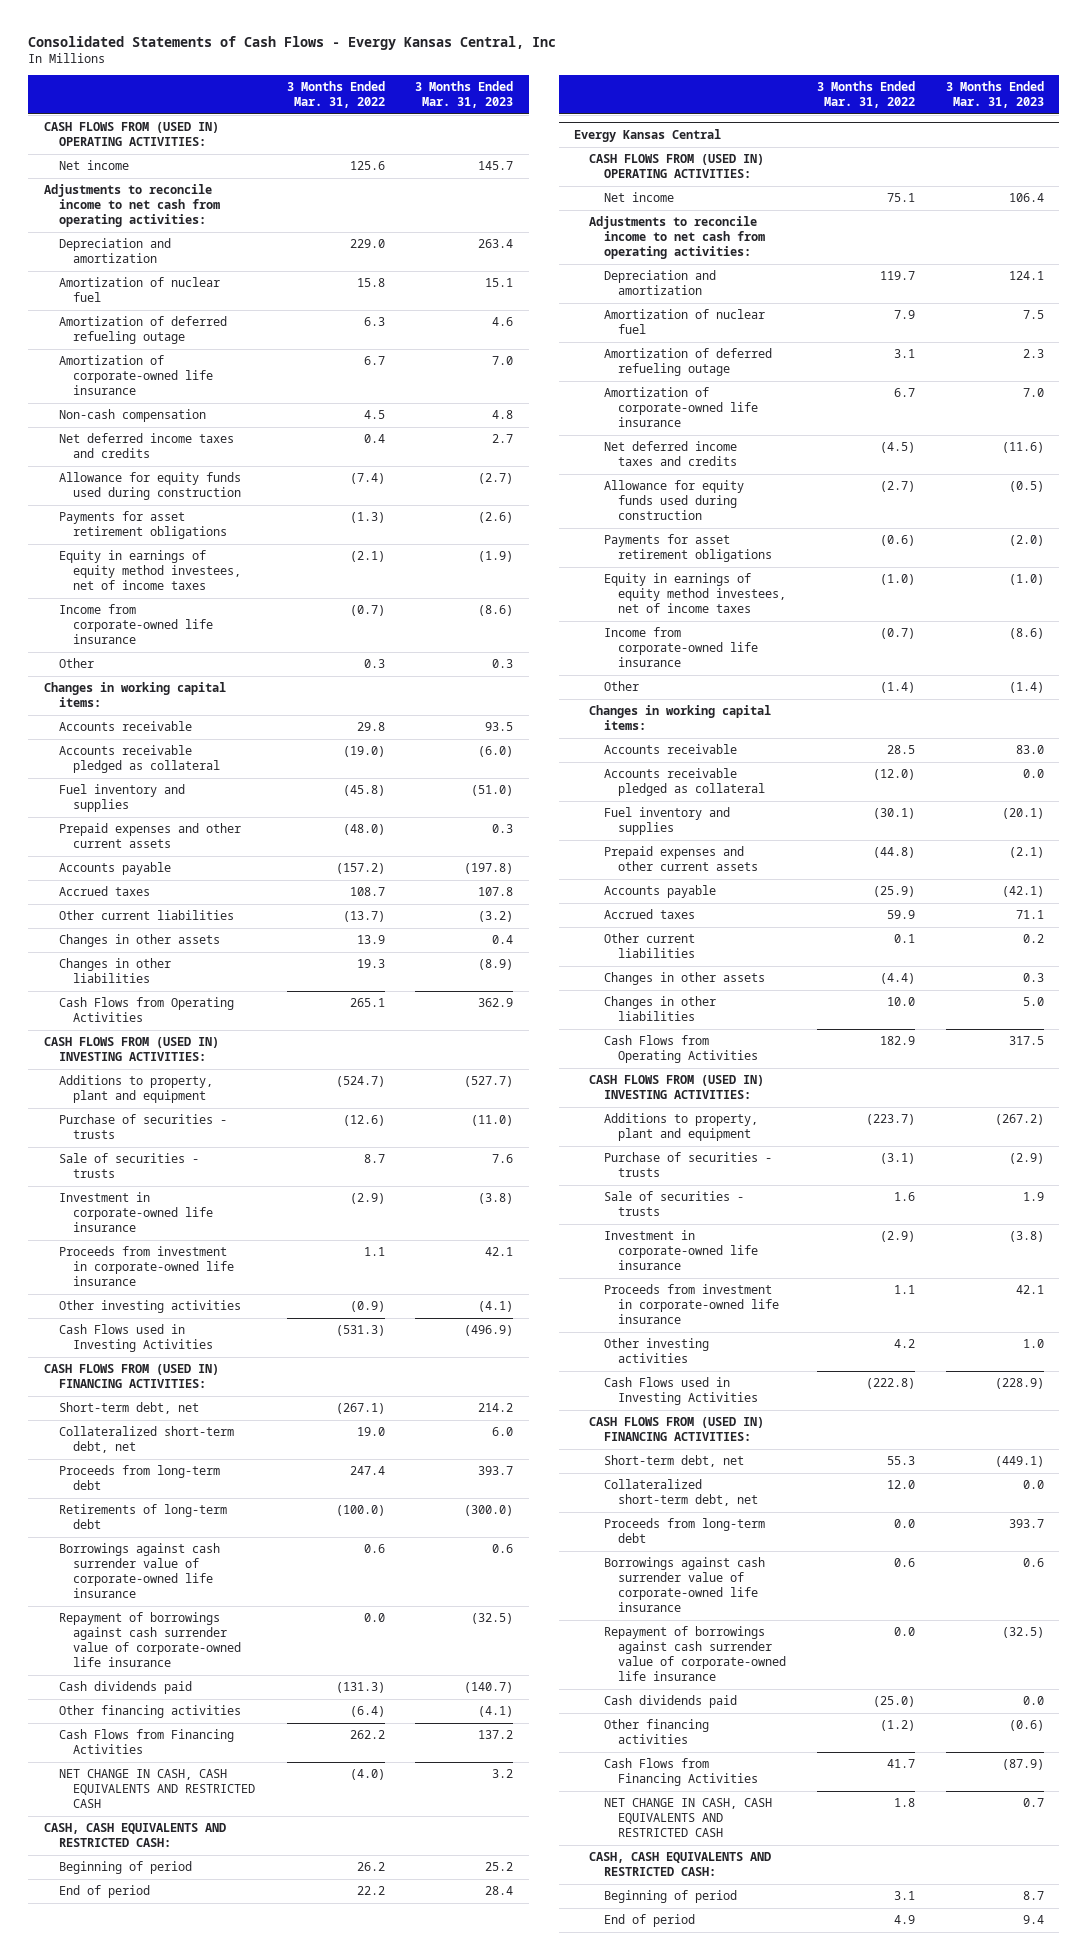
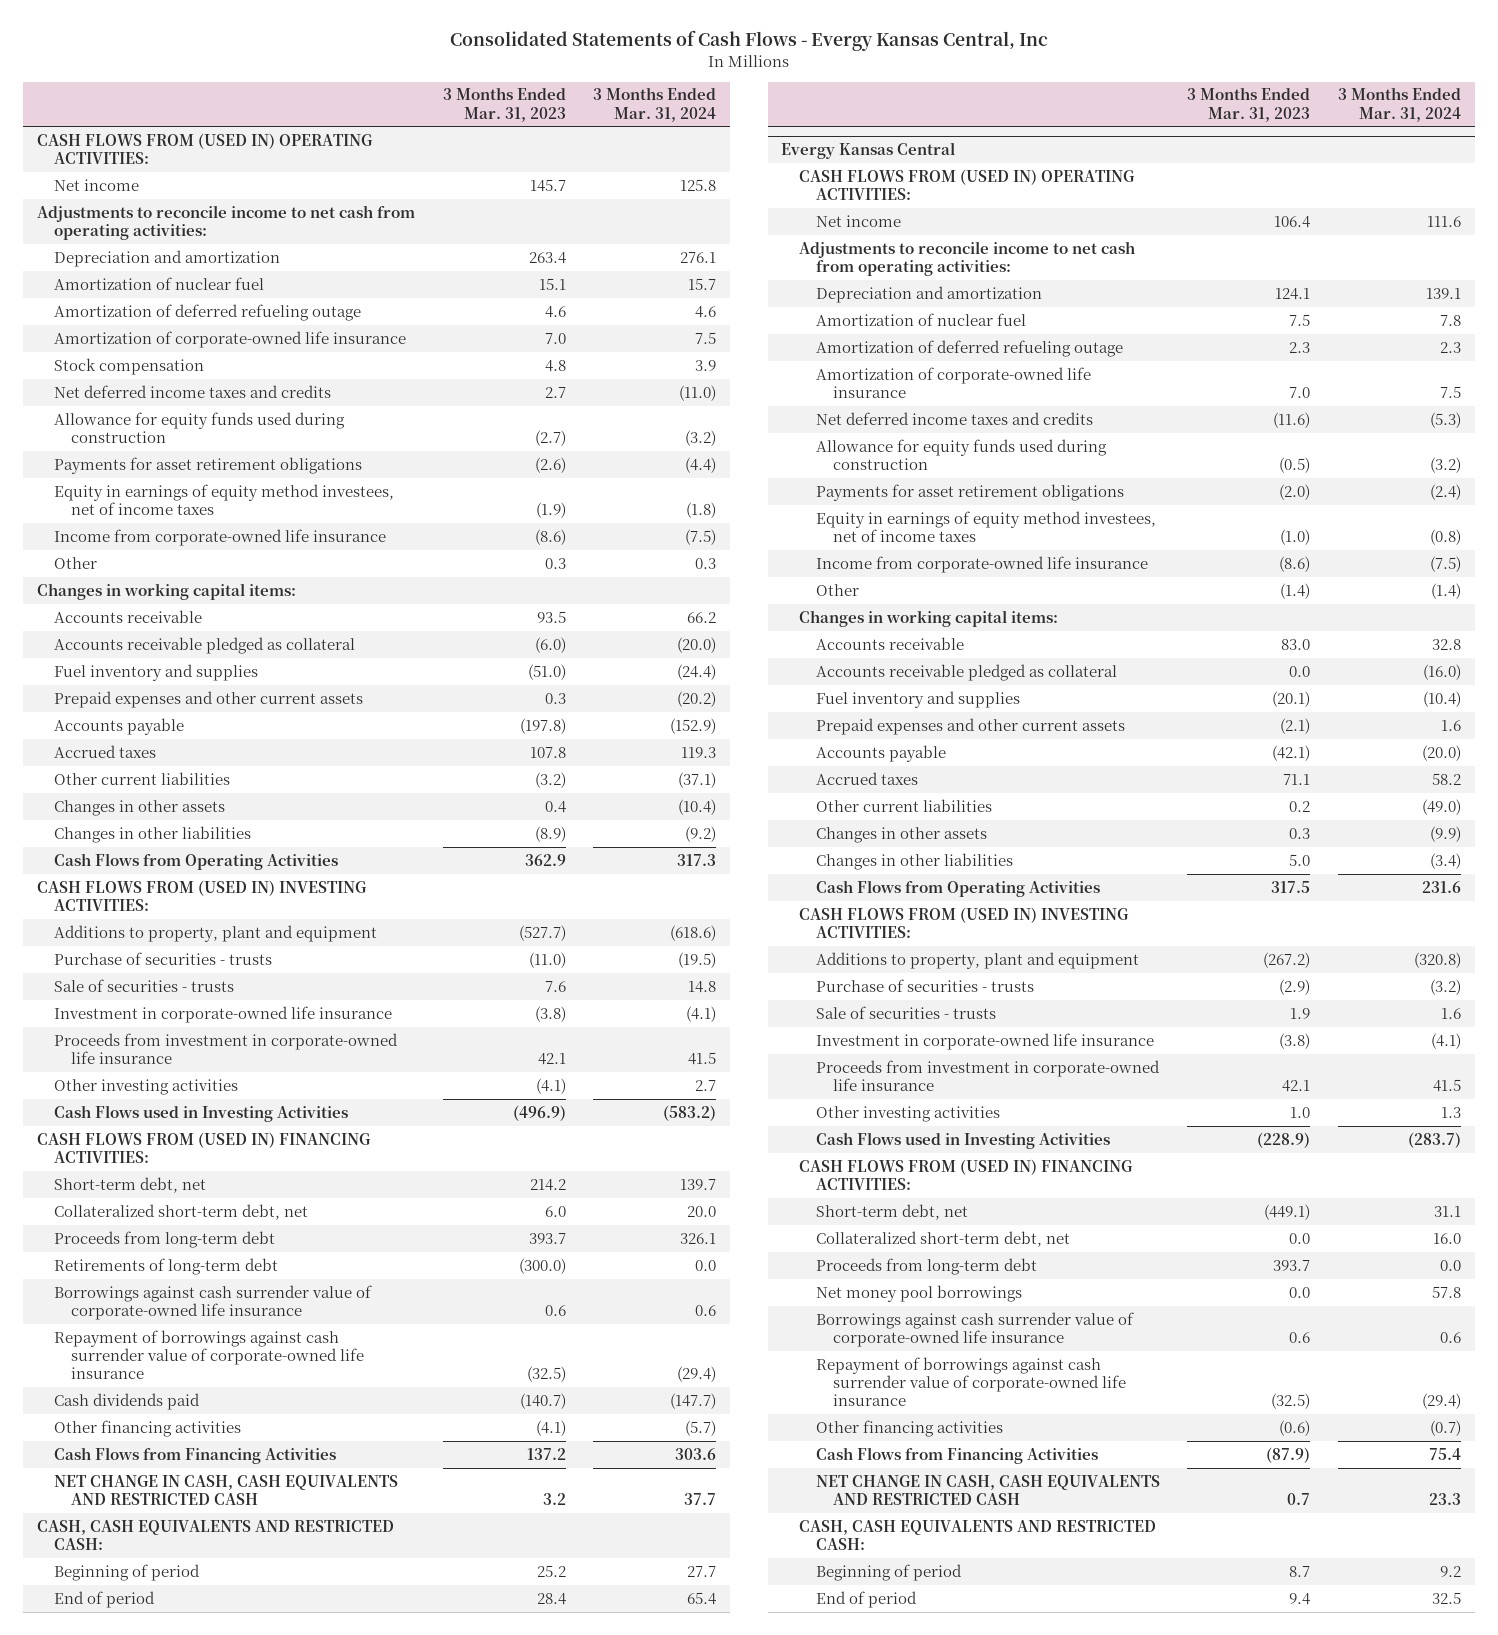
- | 3 Months Ended Mar. 31, 2022 | 3 Months Ended Mar. 31, 2023
+ | 3 Months Ended Mar. 31, 2023 | 3 Months Ended Mar. 31, 2024
- Non-cash compensation | 4.5 | 4.8
+ Stock compensation | 4.8 | 3.9
@ Evergy Kansas Central
+ Net money pool borrowings | 0.0 | 57.8
- Cash dividends paid | (25.0) | 0.0

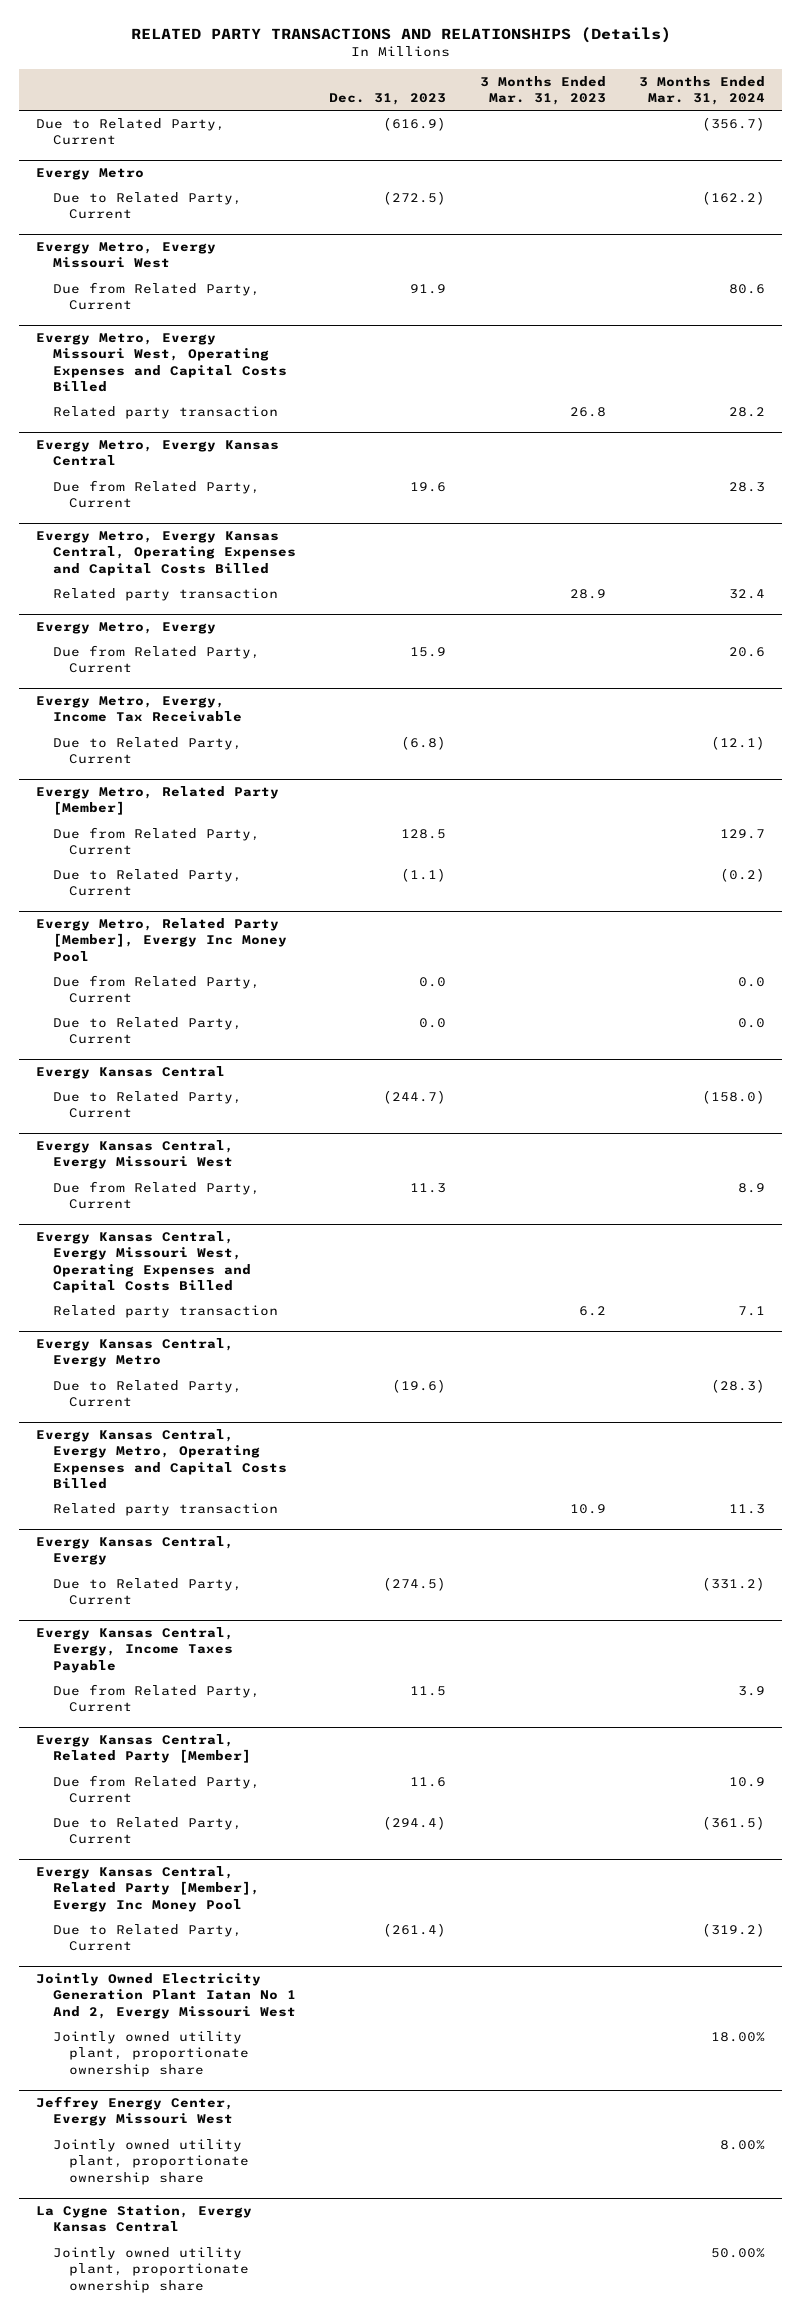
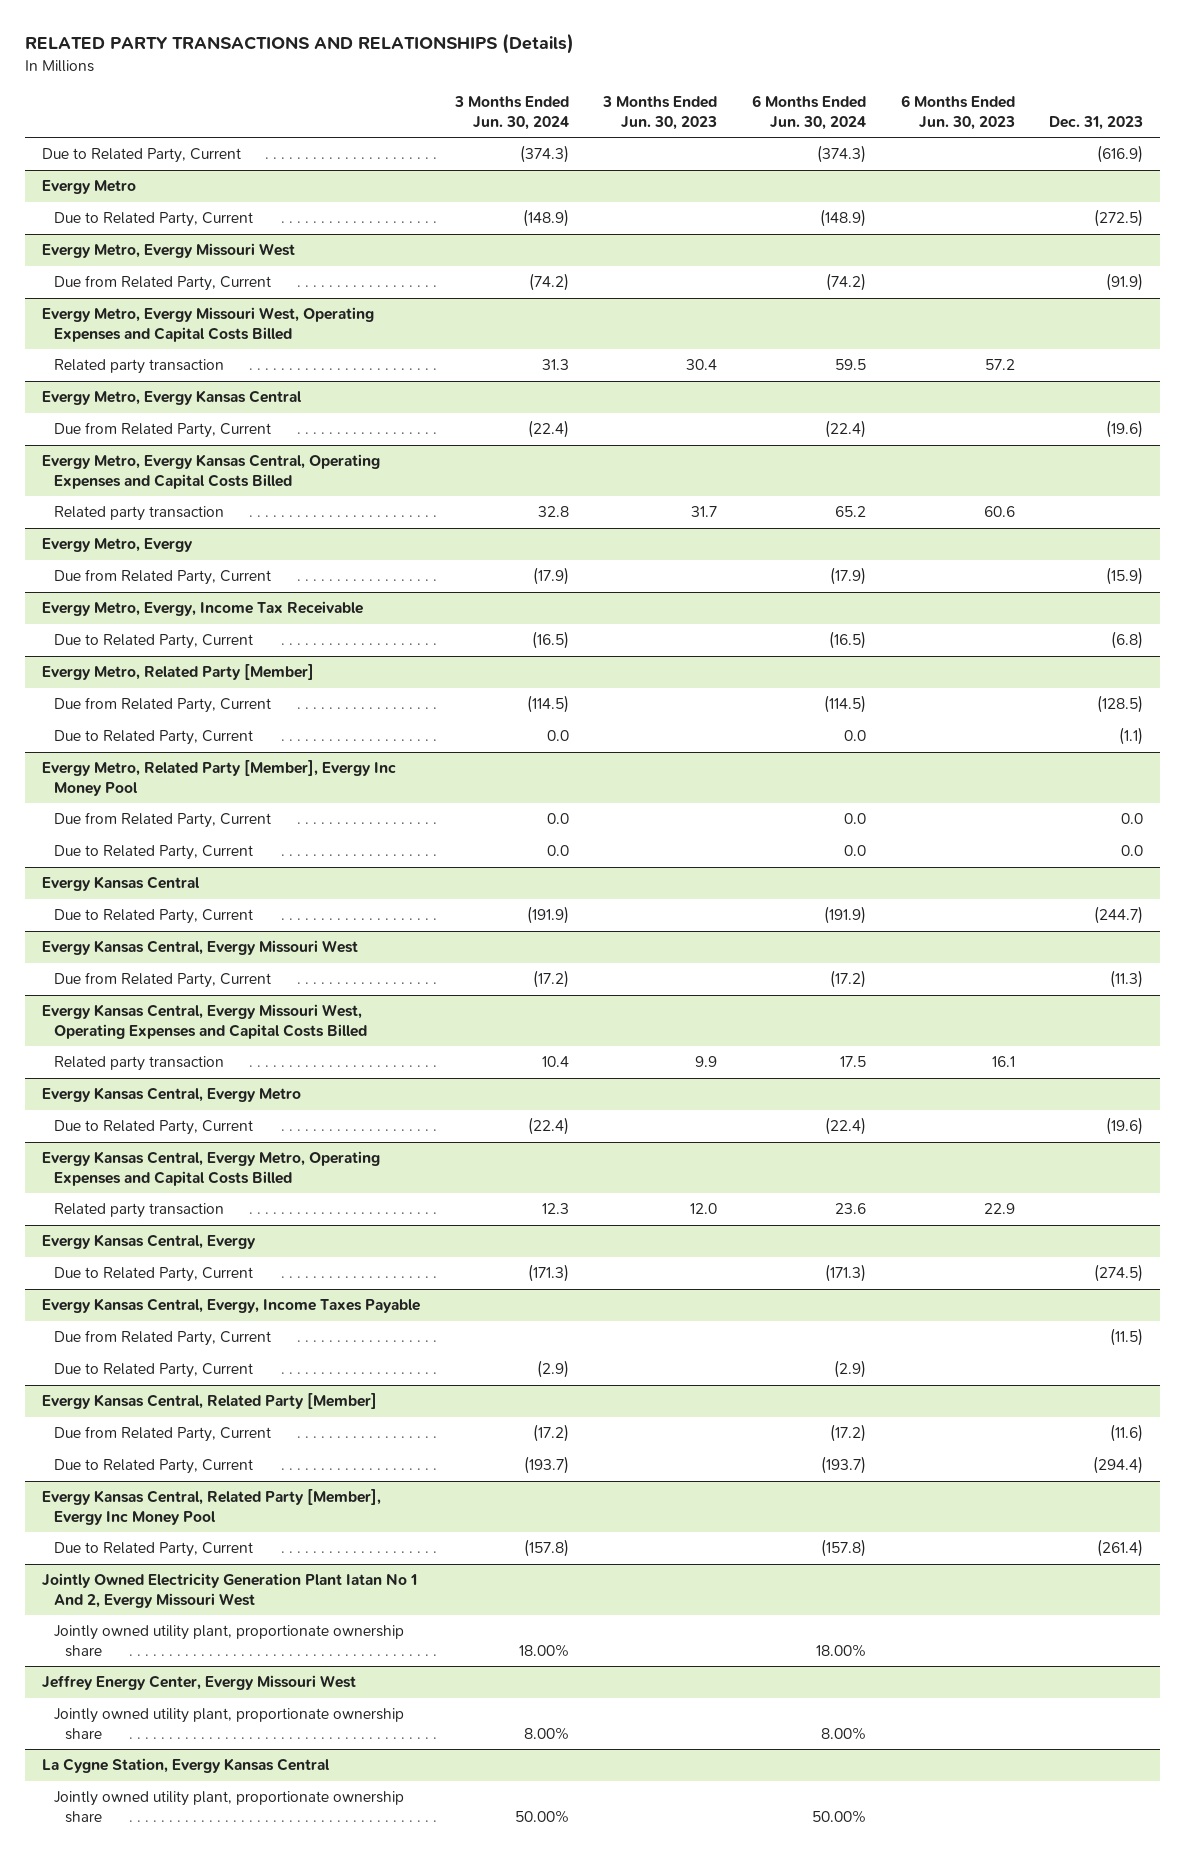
- | Dec. 31, 2023 | 3 Months Ended Mar. 31, 2023 | 3 Months Ended Mar. 31, 2024
+ | 3 Months Ended Jun. 30, 2024 | 3 Months Ended Jun. 30, 2023 | 6 Months Ended Jun. 30, 2024 | 6 Months Ended Jun. 30, 2023 | Dec. 31, 2023
@ Evergy Metro, Evergy Missouri West
- Due from Related Party, Current | 91.9 | | 80.6
+ Due from Related Party, Current | (74.2) | | (74.2) | | (91.9)
@ Evergy Metro, Evergy Kansas Central
- Due from Related Party, Current | 19.6 | | 28.3
+ Due from Related Party, Current | (22.4) | | (22.4) | | (19.6)
@ Evergy Metro, Evergy
- Due from Related Party, Current | 15.9 | | 20.6
+ Due from Related Party, Current | (17.9) | | (17.9) | | (15.9)
@ Evergy Metro, Related Party [Member]
- Due from Related Party, Current | 128.5 | | 129.7
+ Due from Related Party, Current | (114.5) | | (114.5) | | (128.5)
@ Evergy Kansas Central, Evergy Missouri West
- Due from Related Party, Current | 11.3 | | 8.9
+ Due from Related Party, Current | (17.2) | | (17.2) | | (11.3)
@ Evergy Kansas Central, Evergy, Income Taxes Payable
- Due from Related Party, Current | 11.5 | | 3.9
+ Due from Related Party, Current | | | | | (11.5)
+ Due to Related Party, Current | (2.9) | | (2.9) | |
@ Evergy Kansas Central, Related Party [Member]
- Due from Related Party, Current | 11.6 | | 10.9
+ Due from Related Party, Current | (17.2) | | (17.2) | | (11.6)

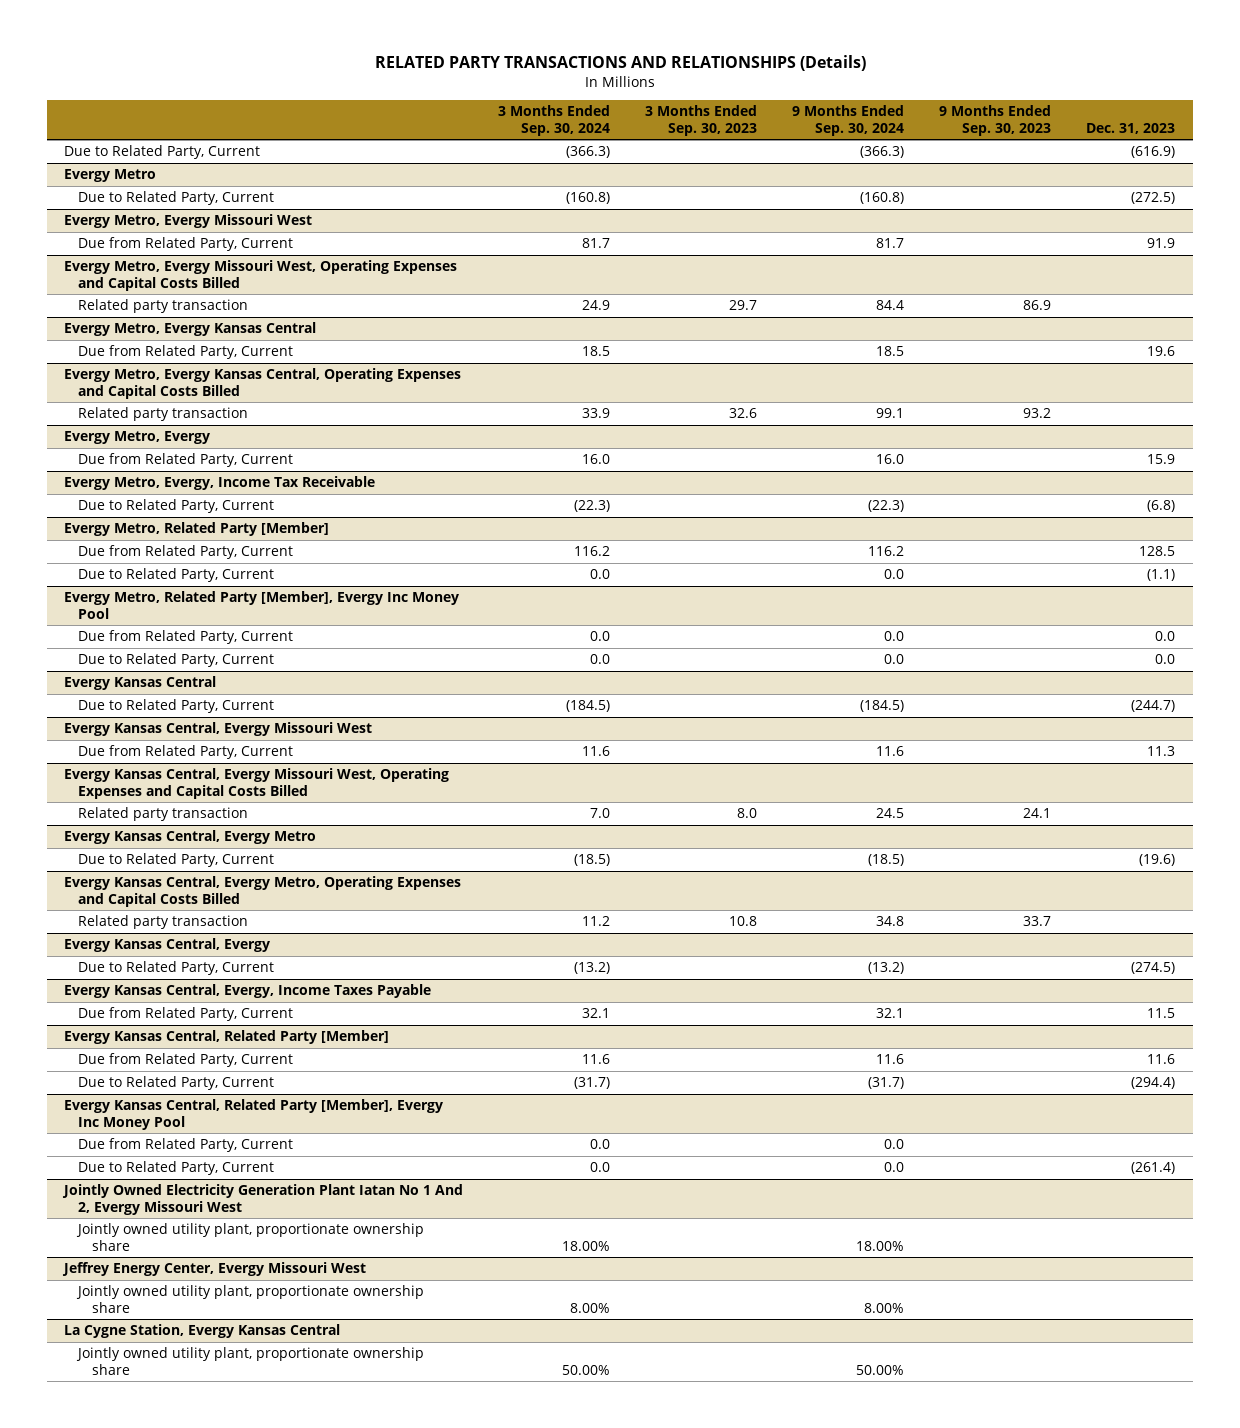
- | 3 Months Ended Jun. 30, 2024 | 3 Months Ended Jun. 30, 2023 | 6 Months Ended Jun. 30, 2024 | 6 Months Ended Jun. 30, 2023 | Dec. 31, 2023
+ | 3 Months Ended Sep. 30, 2024 | 3 Months Ended Sep. 30, 2023 | 9 Months Ended Sep. 30, 2024 | 9 Months Ended Sep. 30, 2023 | Dec. 31, 2023
@ Evergy Metro, Evergy Missouri West
- Due from Related Party, Current | (74.2) | | (74.2) | | (91.9)
+ Due from Related Party, Current | 81.7 | | 81.7 | | 91.9
@ Evergy Metro, Evergy Kansas Central
- Due from Related Party, Current | (22.4) | | (22.4) | | (19.6)
+ Due from Related Party, Current | 18.5 | | 18.5 | | 19.6
@ Evergy Metro, Evergy
- Due from Related Party, Current | (17.9) | | (17.9) | | (15.9)
+ Due from Related Party, Current | 16.0 | | 16.0 | | 15.9
@ Evergy Metro, Related Party [Member]
- Due from Related Party, Current | (114.5) | | (114.5) | | (128.5)
+ Due from Related Party, Current | 116.2 | | 116.2 | | 128.5
@ Evergy Kansas Central, Evergy Missouri West
- Due from Related Party, Current | (17.2) | | (17.2) | | (11.3)
+ Due from Related Party, Current | 11.6 | | 11.6 | | 11.3
@ Evergy Kansas Central, Evergy, Income Taxes Payable
- Due from Related Party, Current | | | | | (11.5)
- Due to Related Party, Current | (2.9) | | (2.9) | |
+ Due from Related Party, Current | 32.1 | | 32.1 | | 11.5
@ Evergy Kansas Central, Related Party [Member]
- Due from Related Party, Current | (17.2) | | (17.2) | | (11.6)
+ Due from Related Party, Current | 11.6 | | 11.6 | | 11.6
@ Evergy Kansas Central, Related Party [Member], Evergy Inc Money Pool
+ Due from Related Party, Current | 0.0 | | 0.0 | |

